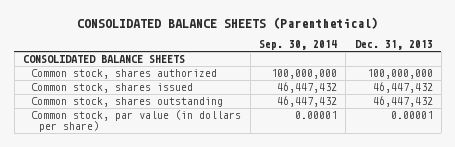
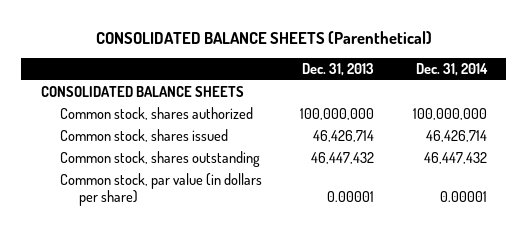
- | Sep. 30, 2014 | Dec. 31, 2013
+ | Dec. 31, 2013 | Dec. 31, 2014
- Common stock, shares issued | 46,447,432 | 46,447,432
+ Common stock, shares issued | 46,426,714 | 46,426,714

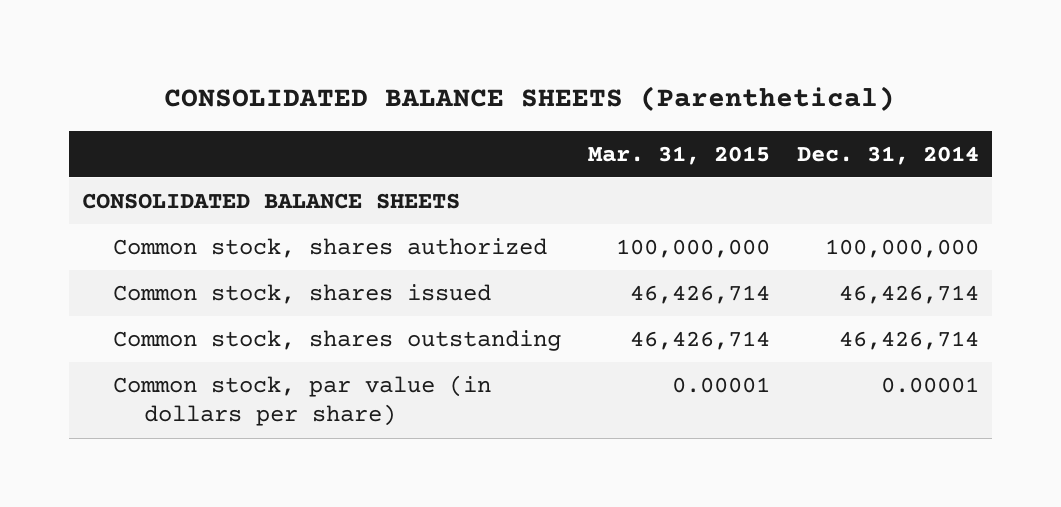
- | Dec. 31, 2013 | Dec. 31, 2014
+ | Mar. 31, 2015 | Dec. 31, 2014
- Common stock, shares outstanding | 46,447,432 | 46,447,432
+ Common stock, shares outstanding | 46,426,714 | 46,426,714

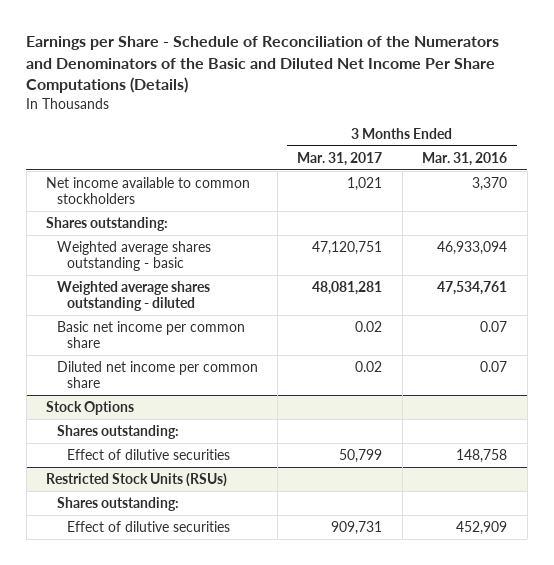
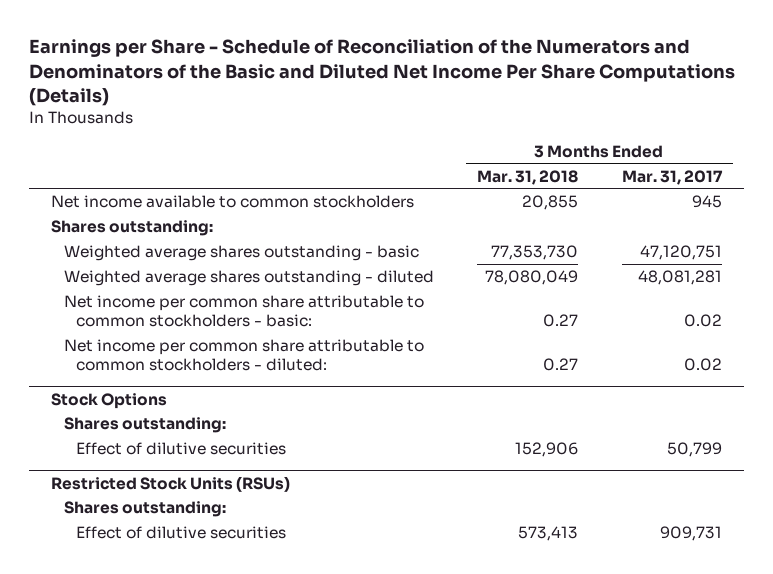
- | 3 Months Ended Mar. 31, 2017 | 3 Months Ended Mar. 31, 2016
+ | 3 Months Ended Mar. 31, 2018 | 3 Months Ended Mar. 31, 2017
- Net income available to common stockholders | 1,021 | 3,370
+ Net income available to common stockholders | 20,855 | 945
- Basic net income per common share | 0.02 | 0.07
- Diluted net income per common share | 0.02 | 0.07
+ Net income per common share attributable to common stockholders - basic: | 0.27 | 0.02
+ Net income per common share attributable to common stockholders - diluted: | 0.27 | 0.02

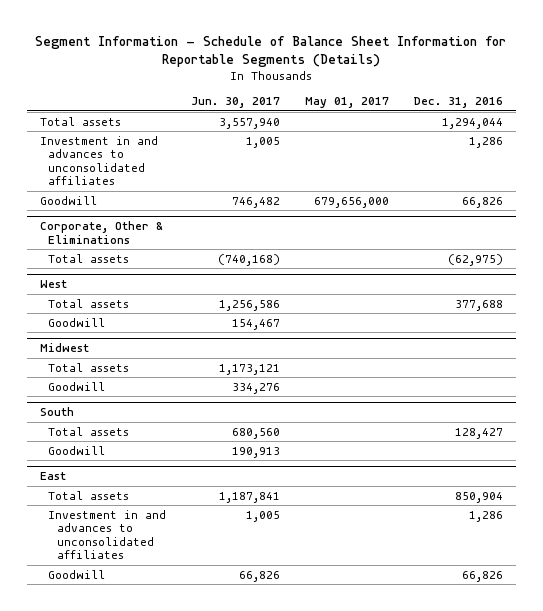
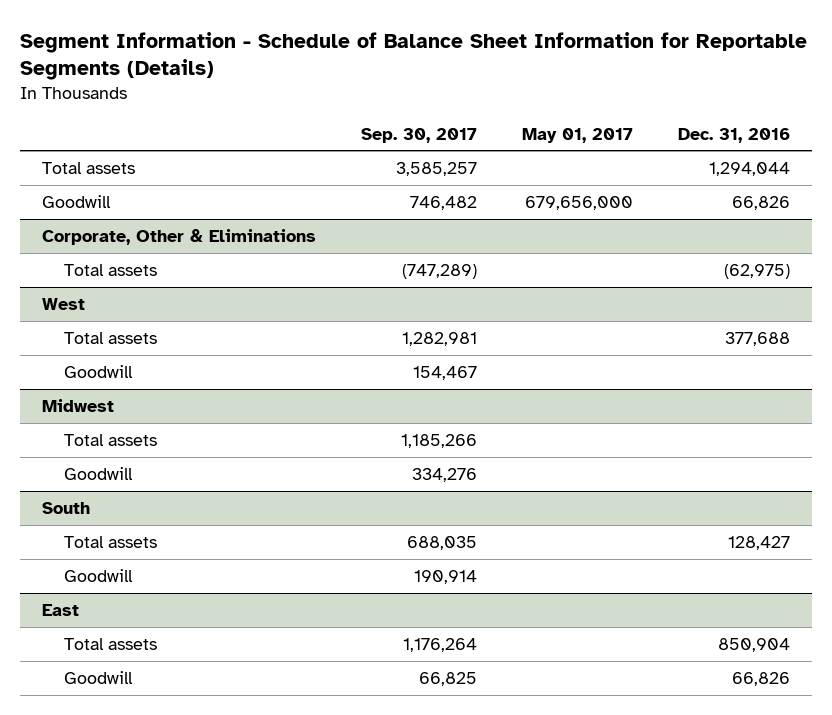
- | Jun. 30, 2017 | May 01, 2017 | Dec. 31, 2016
+ | Sep. 30, 2017 | May 01, 2017 | Dec. 31, 2016
- Investment in and advances to unconsolidated affiliates | 1,005 | | 1,286
@ East
- Investment in and advances to unconsolidated affiliates | 1,005 | | 1,286

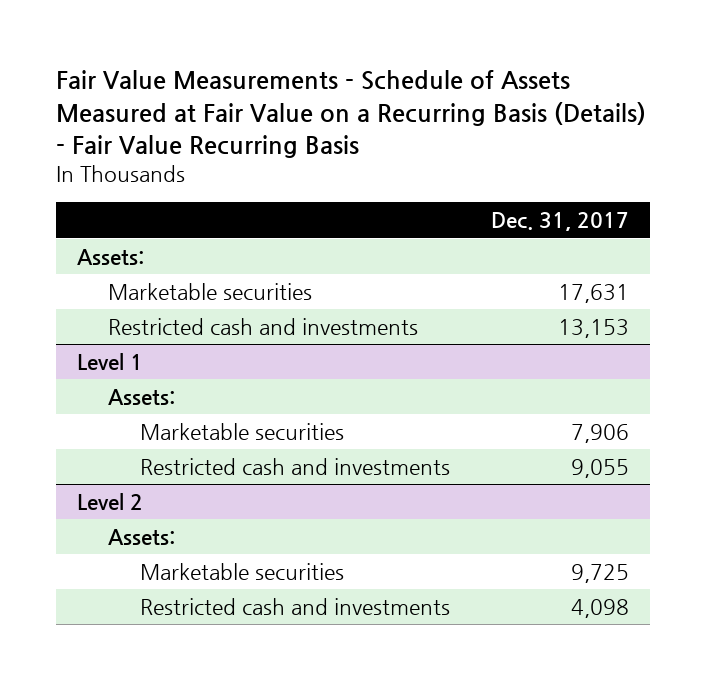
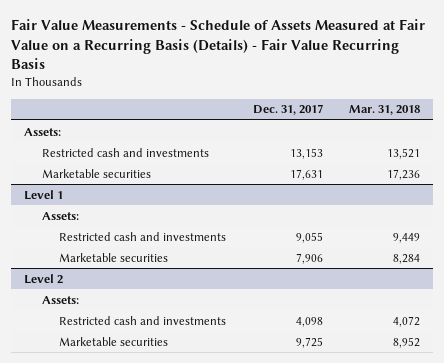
- | Dec. 31, 2017
+ | Dec. 31, 2017 | Mar. 31, 2018
moved down: Marketable securities | 17,631 | 17,236
@ Level 1
moved down: Marketable securities | 7,906 | 8,284
@ Level 2
moved down: Marketable securities | 9,725 | 8,952

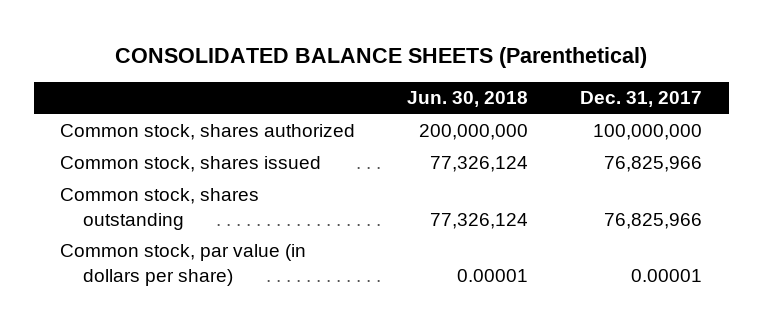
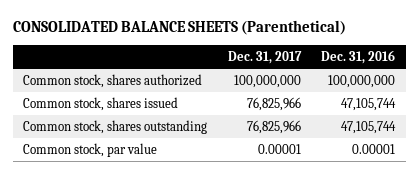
- | Jun. 30, 2018 | Dec. 31, 2017
+ | Dec. 31, 2017 | Dec. 31, 2016
- Common stock, par value (in dollars per share) | 0.00001 | 0.00001
+ Common stock, par value | 0.00001 | 0.00001

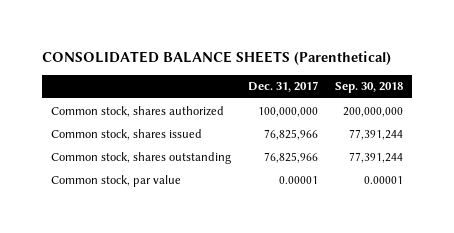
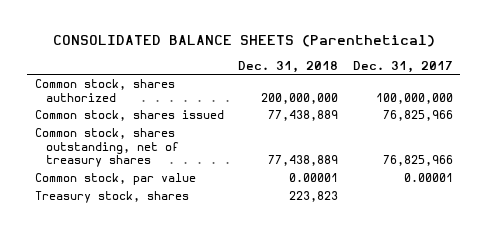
- | Dec. 31, 2017 | Sep. 30, 2018
+ | Dec. 31, 2018 | Dec. 31, 2017
- Common stock, shares outstanding | 76,825,966 | 77,391,244
+ Common stock, shares outstanding, net of treasury shares | 77,438,889 | 76,825,966
+ Treasury stock, shares | 223,823 |

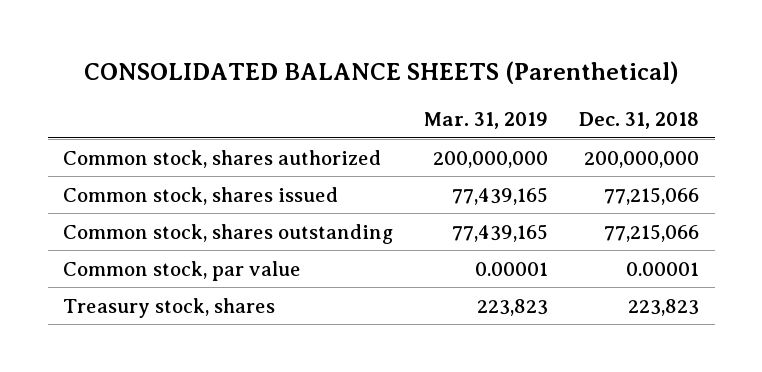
- | Dec. 31, 2018 | Dec. 31, 2017
+ | Mar. 31, 2019 | Dec. 31, 2018
- Common stock, shares issued | 77,438,889 | 76,825,966
- Common stock, shares outstanding, net of treasury shares | 77,438,889 | 76,825,966
+ Common stock, shares issued | 77,439,165 | 77,215,066
+ Common stock, shares outstanding | 77,439,165 | 77,215,066

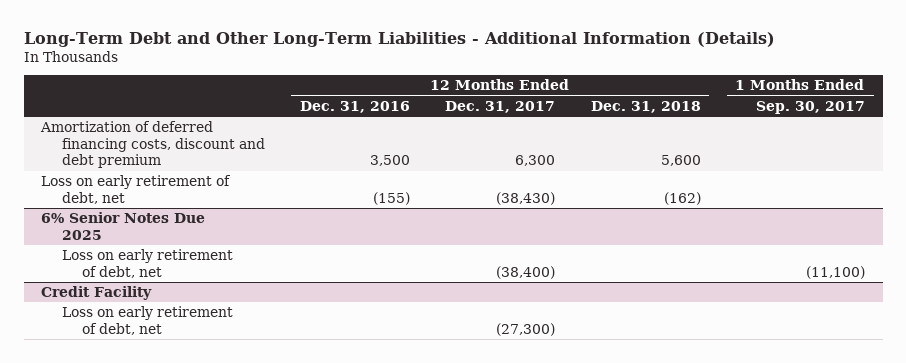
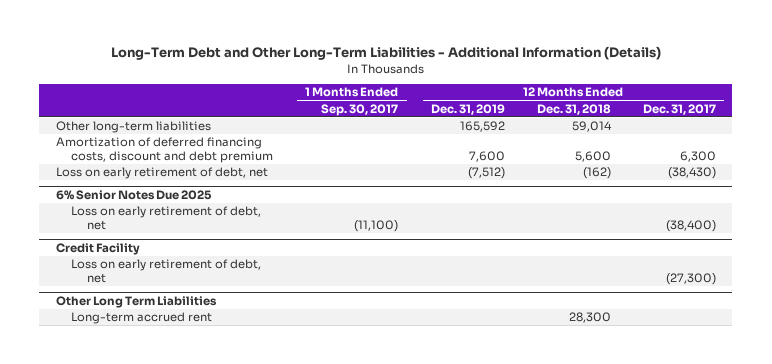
- | 12 Months Ended Dec. 31, 2016 | 12 Months Ended Dec. 31, 2017 | 12 Months Ended Dec. 31, 2018 | 1 Months Ended Sep. 30, 2017
+ | 1 Months Ended Sep. 30, 2017 | 12 Months Ended Dec. 31, 2019 | 12 Months Ended Dec. 31, 2018 | 12 Months Ended Dec. 31, 2017
+ Other long-term liabilities | | 165,592 | 59,014 |
+ Other Long Term Liabilities
+ Long-term accrued rent | | | 28,300 |

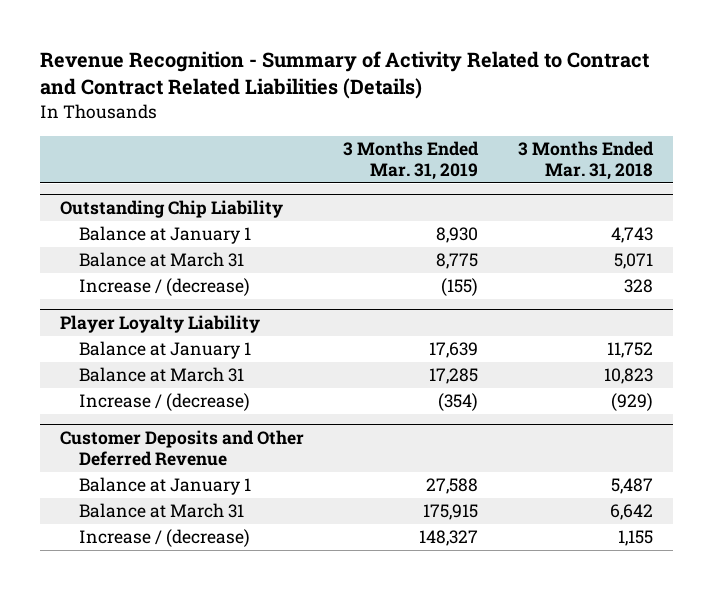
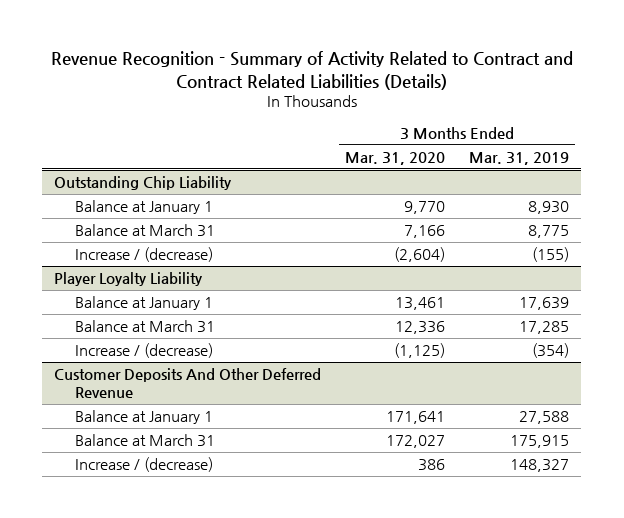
- | 3 Months Ended Mar. 31, 2019 | 3 Months Ended Mar. 31, 2018
+ | 3 Months Ended Mar. 31, 2020 | 3 Months Ended Mar. 31, 2019
- Customer Deposits and Other Deferred Revenue
+ Customer Deposits And Other Deferred Revenue

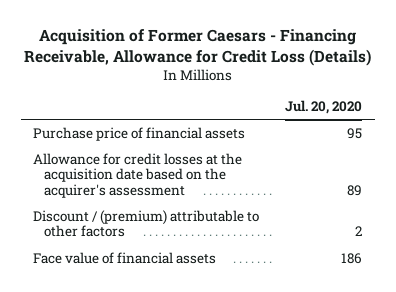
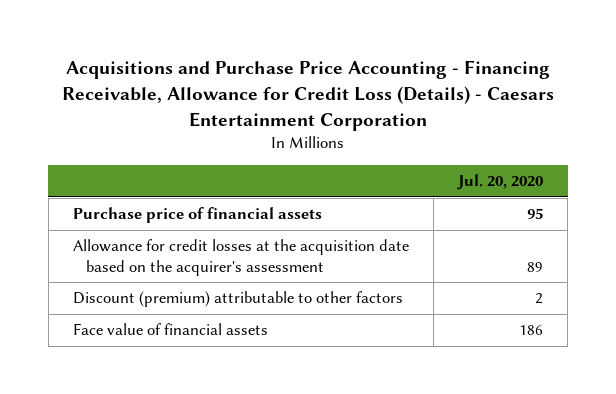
- Acquisition of Former Caesars - Financing Receivable, Allowance for Credit Loss (Details)
+ Acquisitions and Purchase Price Accounting - Financing Receivable, Allowance for Credit Loss (Details) - Caesars Entertainment Corporation
- Discount / (premium) attributable to other factors | 2
+ Discount (premium) attributable to other factors | 2

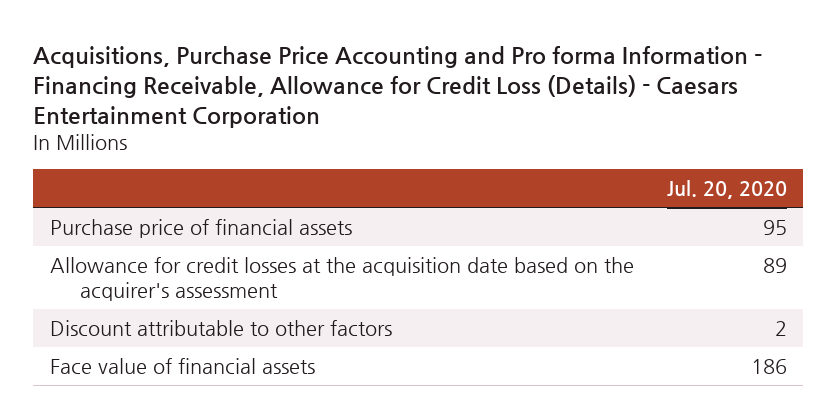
- Acquisitions and Purchase Price Accounting - Financing Receivable, Allowance for Credit Loss (Details) - Caesars Entertainment Corporation
+ Acquisitions, Purchase Price Accounting and Pro forma Information - Financing Receivable, Allowance for Credit Loss (Details) - Caesars Entertainment Corporation
- Discount (premium) attributable to other factors | 2
+ Discount attributable to other factors | 2

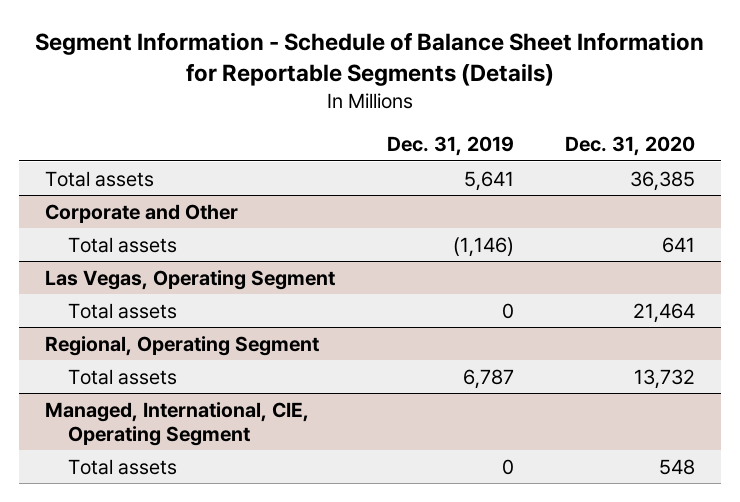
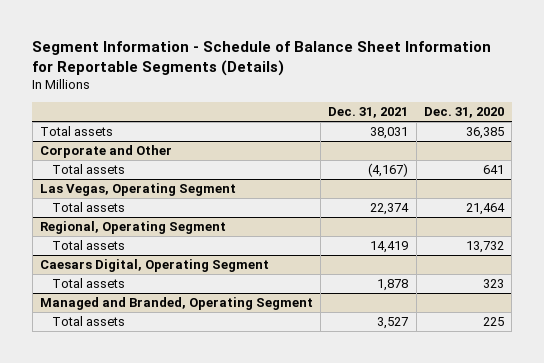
- | Dec. 31, 2019 | Dec. 31, 2020
+ | Dec. 31, 2021 | Dec. 31, 2020
- Managed, International, CIE, Operating Segment
- Total assets | 0 | 548
+ Caesars Digital, Operating Segment
+ Total assets | 1,878 | 323
+ Managed and Branded, Operating Segment
+ Total assets | 3,527 | 225

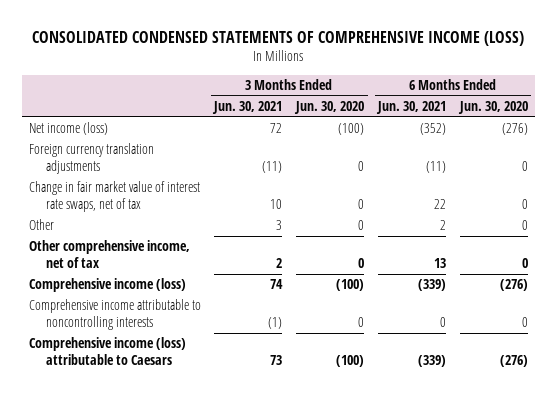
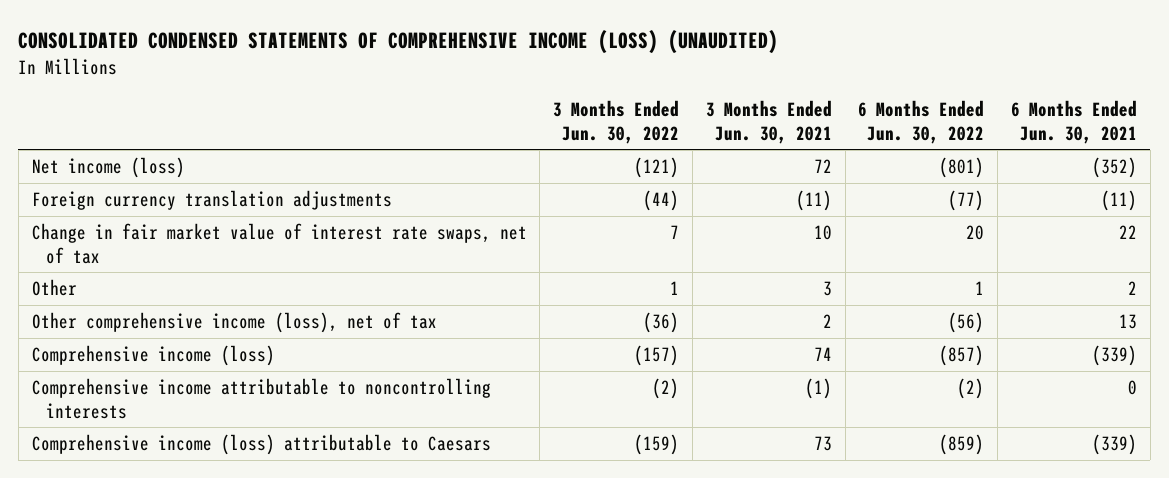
- CONSOLIDATED CONDENSED STATEMENTS OF COMPREHENSIVE INCOME (LOSS)
+ CONSOLIDATED CONDENSED STATEMENTS OF COMPREHENSIVE INCOME (LOSS) (UNAUDITED)
- | 3 Months Ended Jun. 30, 2021 | 3 Months Ended Jun. 30, 2020 | 6 Months Ended Jun. 30, 2021 | 6 Months Ended Jun. 30, 2020
+ | 3 Months Ended Jun. 30, 2022 | 3 Months Ended Jun. 30, 2021 | 6 Months Ended Jun. 30, 2022 | 6 Months Ended Jun. 30, 2021
- Other comprehensive income, net of tax | 2 | 0 | 13 | 0
+ Other comprehensive income (loss), net of tax | (36) | 2 | (56) | 13

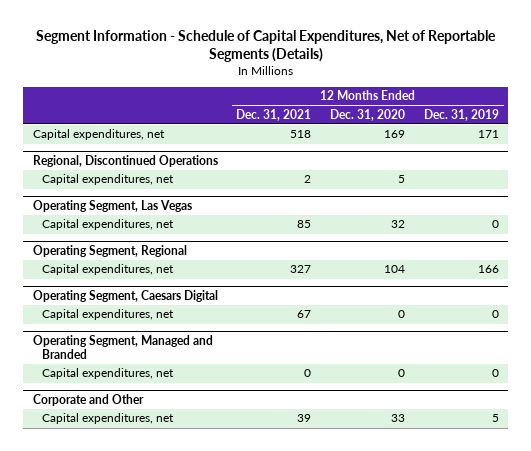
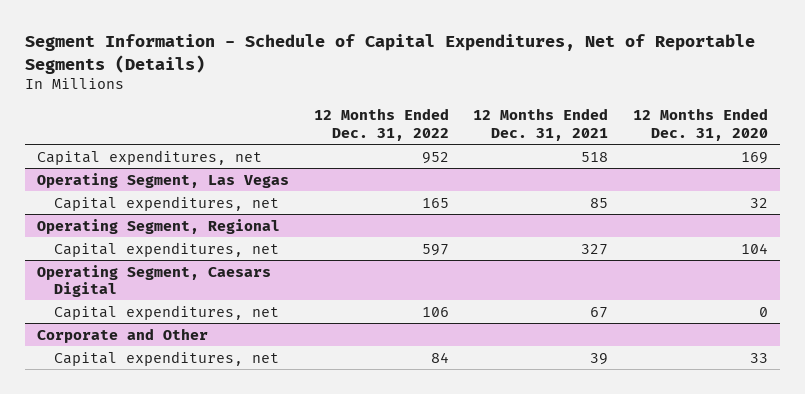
- | 12 Months Ended Dec. 31, 2021 | 12 Months Ended Dec. 31, 2020 | 12 Months Ended Dec. 31, 2019
+ | 12 Months Ended Dec. 31, 2022 | 12 Months Ended Dec. 31, 2021 | 12 Months Ended Dec. 31, 2020
- Regional, Discontinued Operations
- Capital expenditures, net | 2 | 5 |
- Operating Segment, Managed and Branded
- Capital expenditures, net | 0 | 0 | 0

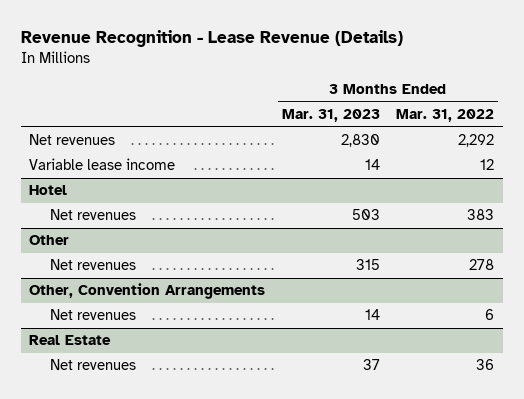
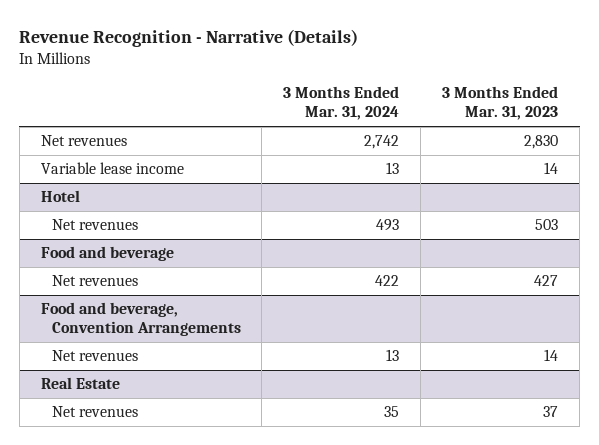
- Revenue Recognition - Lease Revenue (Details)
+ Revenue Recognition - Narrative (Details)
- | 3 Months Ended Mar. 31, 2023 | 3 Months Ended Mar. 31, 2022
+ | 3 Months Ended Mar. 31, 2024 | 3 Months Ended Mar. 31, 2023
- Other
- Net revenues | 315 | 278
- Other, Convention Arrangements
+ Food and beverage
+ Net revenues | 422 | 427
+ Food and beverage, Convention Arrangements

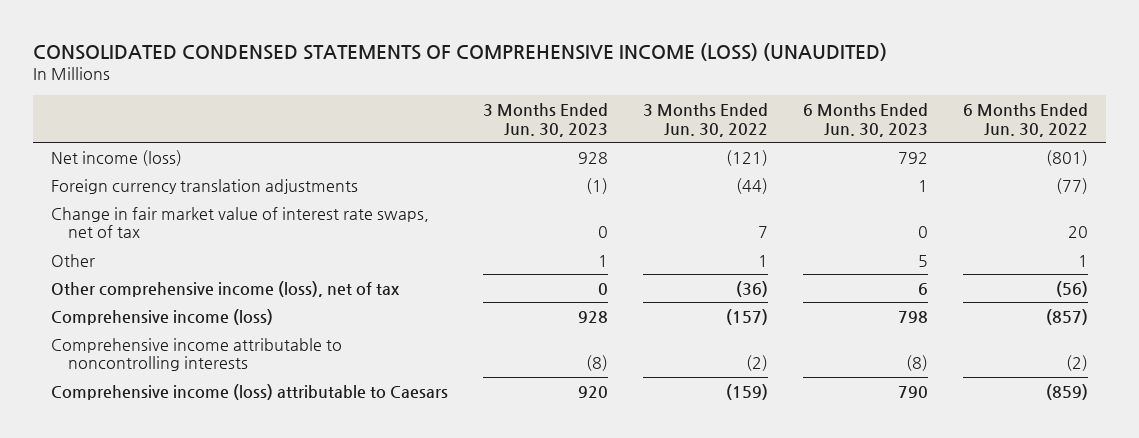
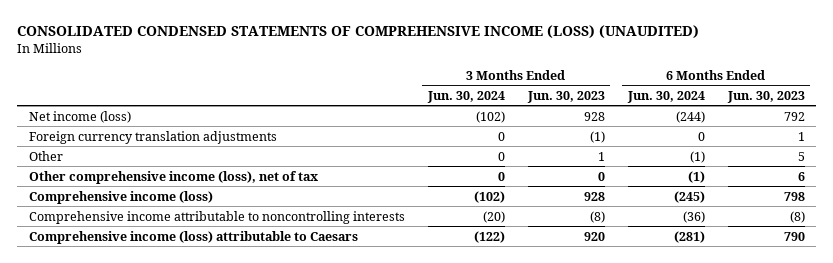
- | 3 Months Ended Jun. 30, 2023 | 3 Months Ended Jun. 30, 2022 | 6 Months Ended Jun. 30, 2023 | 6 Months Ended Jun. 30, 2022
+ | 3 Months Ended Jun. 30, 2024 | 3 Months Ended Jun. 30, 2023 | 6 Months Ended Jun. 30, 2024 | 6 Months Ended Jun. 30, 2023
- Change in fair market value of interest rate swaps, net of tax | 0 | 7 | 0 | 20

